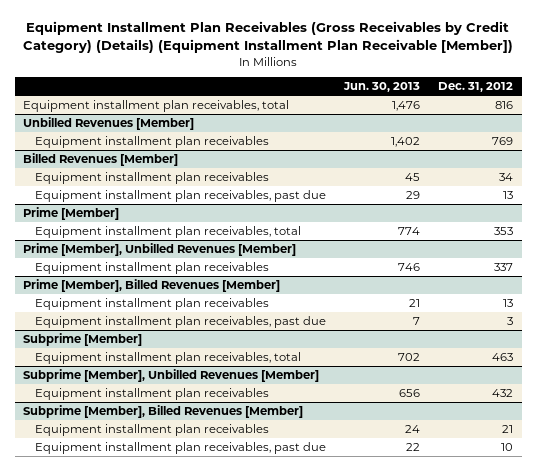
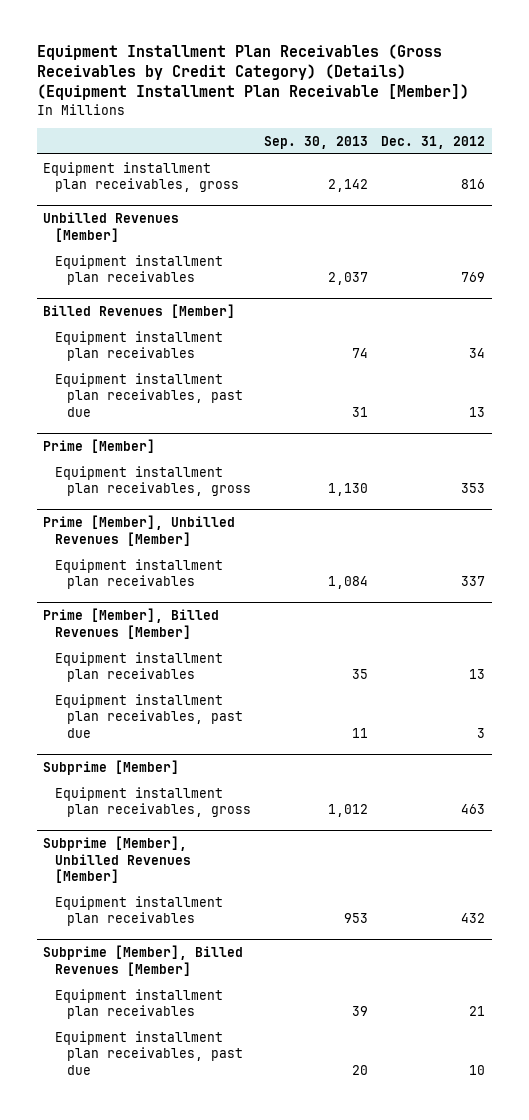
- | Jun. 30, 2013 | Dec. 31, 2012
+ | Sep. 30, 2013 | Dec. 31, 2012
- Equipment installment plan receivables, total | 1,476 | 816
+ Equipment installment plan receivables, gross | 2,142 | 816
@ Prime [Member]
- Equipment installment plan receivables, total | 774 | 353
+ Equipment installment plan receivables, gross | 1,130 | 353
@ Subprime [Member]
- Equipment installment plan receivables, total | 702 | 463
+ Equipment installment plan receivables, gross | 1,012 | 463

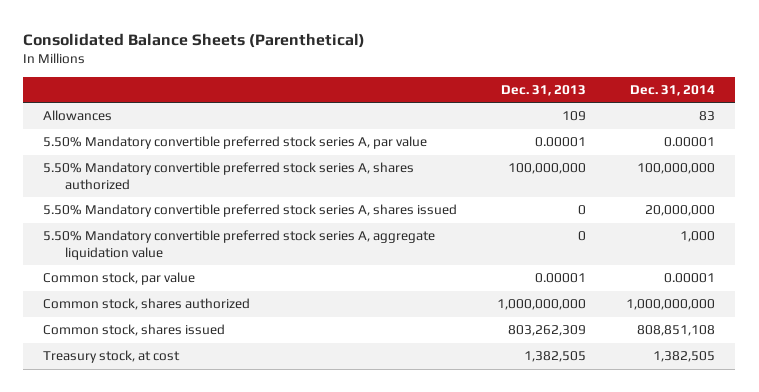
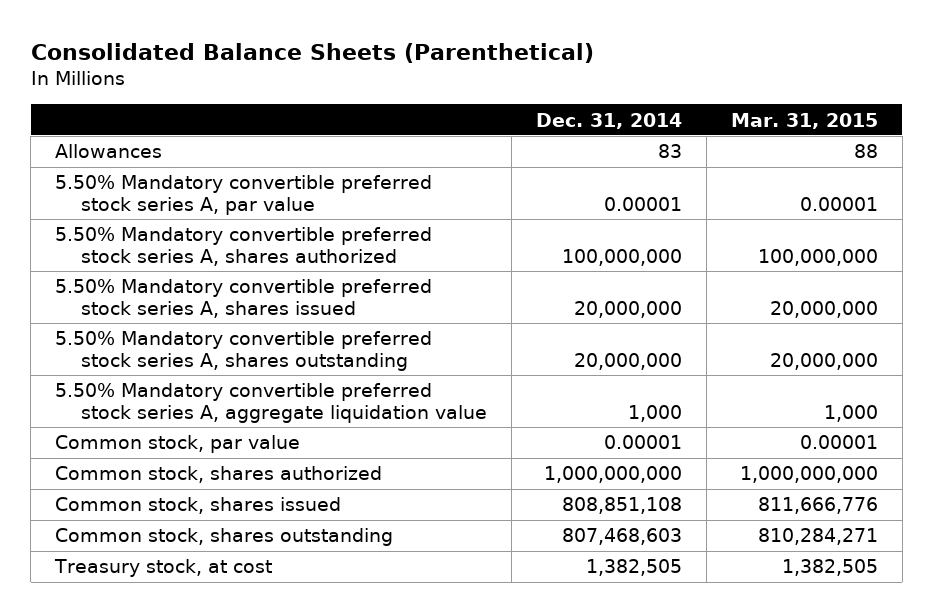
- | Dec. 31, 2013 | Dec. 31, 2014
+ | Dec. 31, 2014 | Mar. 31, 2015
+ 5.50% Mandatory convertible preferred stock series A, shares outstanding | 20,000,000 | 20,000,000
+ Common stock, shares outstanding | 807,468,603 | 810,284,271

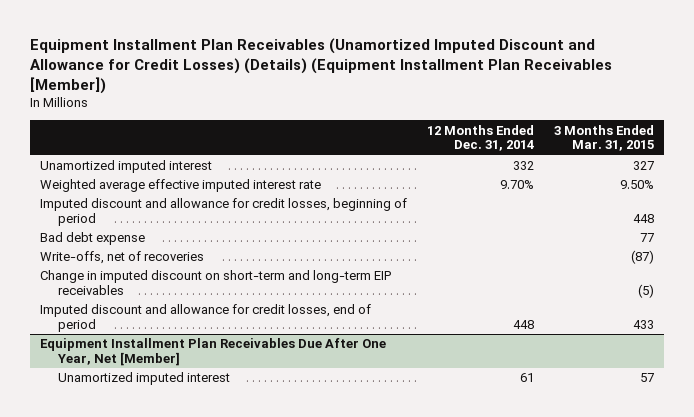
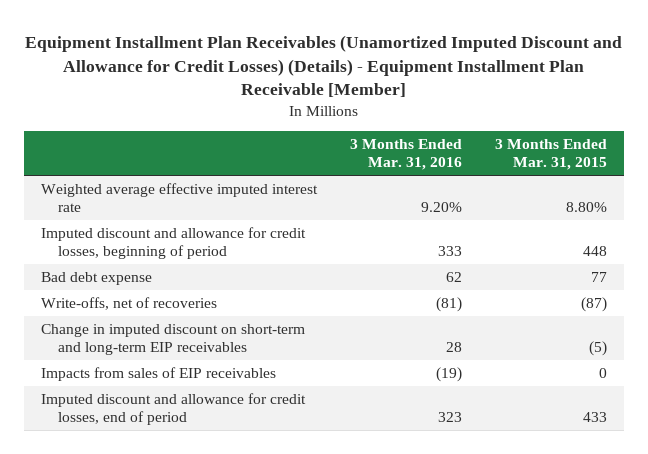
- Equipment Installment Plan Receivables (Unamortized Imputed Discount and Allowance for Credit Losses) (Details) (Equipment Installment Plan Receivables [Member])
+ Equipment Installment Plan Receivables (Unamortized Imputed Discount and Allowance for Credit Losses) (Details) - Equipment Installment Plan Receivable [Member]
- | 12 Months Ended Dec. 31, 2014 | 3 Months Ended Mar. 31, 2015
+ | 3 Months Ended Mar. 31, 2016 | 3 Months Ended Mar. 31, 2015
- Unamortized imputed interest | 332 | 327
- Weighted average effective imputed interest rate | 9.70% | 9.50%
+ Weighted average effective imputed interest rate | 9.20% | 8.80%
+ Impacts from sales of EIP receivables | (19) | 0
- Equipment Installment Plan Receivables Due After One Year, Net [Member]
- Unamortized imputed interest | 61 | 57

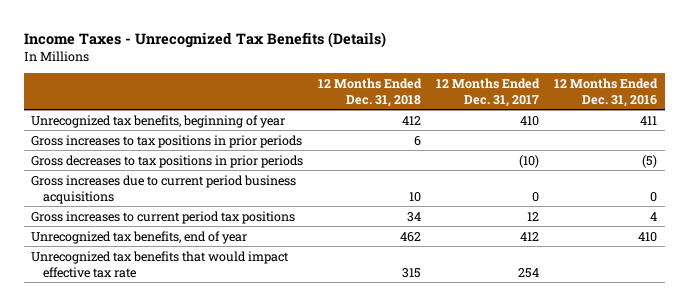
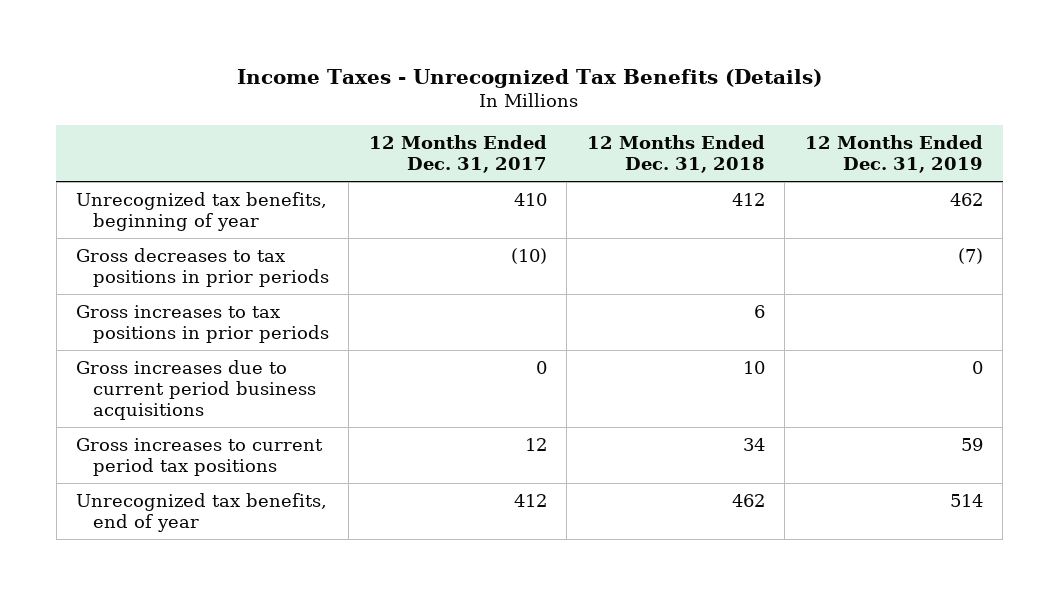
- | 12 Months Ended Dec. 31, 2018 | 12 Months Ended Dec. 31, 2017 | 12 Months Ended Dec. 31, 2016
+ | 12 Months Ended Dec. 31, 2017 | 12 Months Ended Dec. 31, 2018 | 12 Months Ended Dec. 31, 2019
moved down: Gross increases to tax positions in prior periods | | 6 |
- Unrecognized tax benefits that would impact effective tax rate | 315 | 254 |

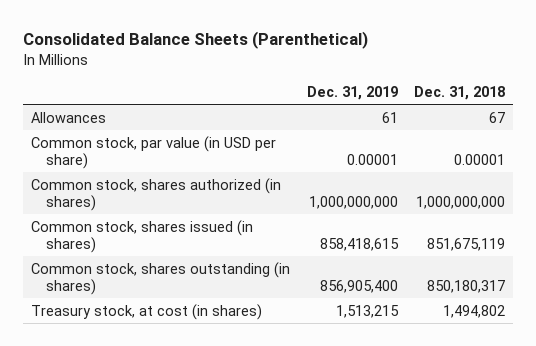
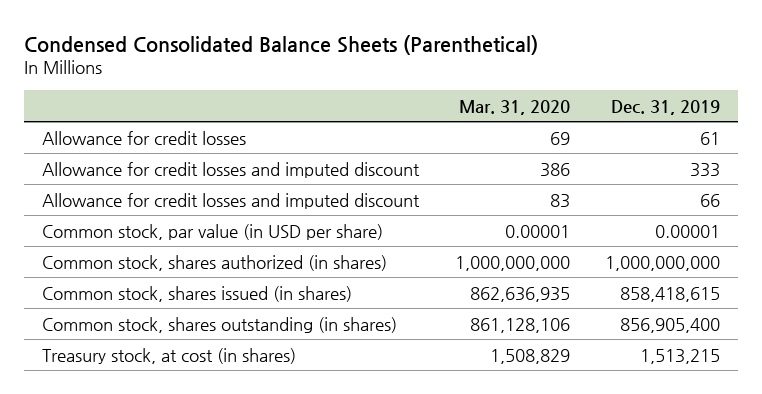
- Consolidated Balance Sheets (Parenthetical)
+ Condensed Consolidated Balance Sheets (Parenthetical)
- | Dec. 31, 2019 | Dec. 31, 2018
+ | Mar. 31, 2020 | Dec. 31, 2019
- Allowances | 61 | 67
+ Allowance for credit losses | 69 | 61
+ Allowance for credit losses and imputed discount | 386 | 333
+ Allowance for credit losses and imputed discount | 83 | 66

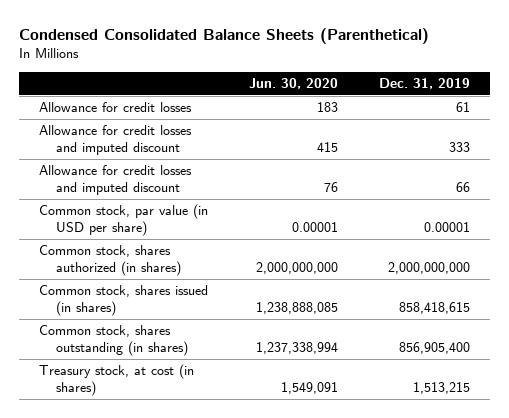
- | Mar. 31, 2020 | Dec. 31, 2019
+ | Jun. 30, 2020 | Dec. 31, 2019
- Common stock, shares authorized (in shares) | 1,000,000,000 | 1,000,000,000
+ Common stock, shares authorized (in shares) | 2,000,000,000 | 2,000,000,000

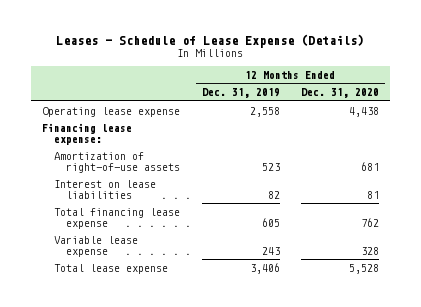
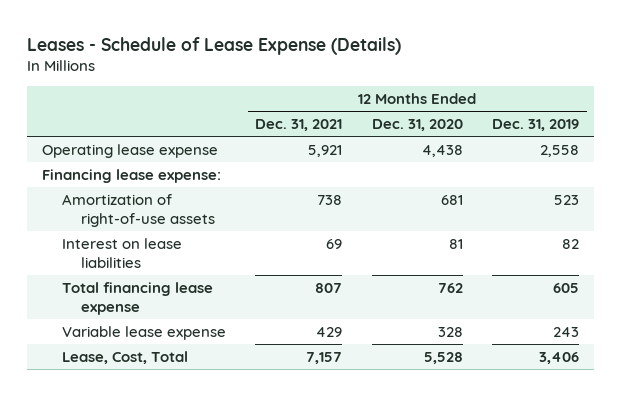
- | 12 Months Ended Dec. 31, 2019 | 12 Months Ended Dec. 31, 2020
+ | 12 Months Ended Dec. 31, 2021 | 12 Months Ended Dec. 31, 2020 | 12 Months Ended Dec. 31, 2019
- Total lease expense | 3,406 | 5,528
+ Lease, Cost, Total | 7,157 | 5,528 | 3,406

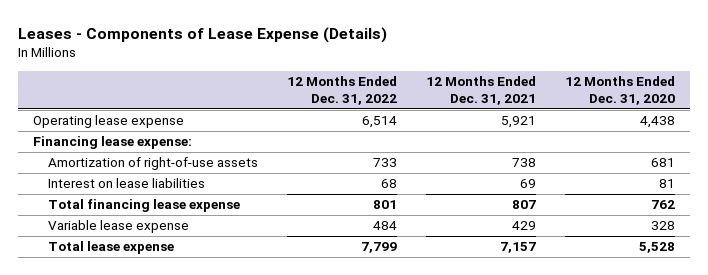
- Leases - Schedule of Lease Expense (Details)
+ Leases - Components of Lease Expense (Details)
- | 12 Months Ended Dec. 31, 2021 | 12 Months Ended Dec. 31, 2020 | 12 Months Ended Dec. 31, 2019
+ | 12 Months Ended Dec. 31, 2022 | 12 Months Ended Dec. 31, 2021 | 12 Months Ended Dec. 31, 2020
- Lease, Cost, Total | 7,157 | 5,528 | 3,406
+ Total lease expense | 7,799 | 7,157 | 5,528

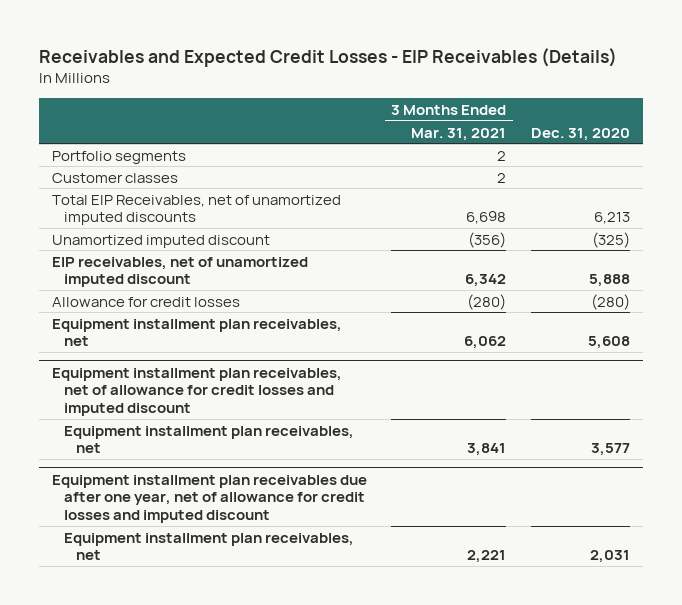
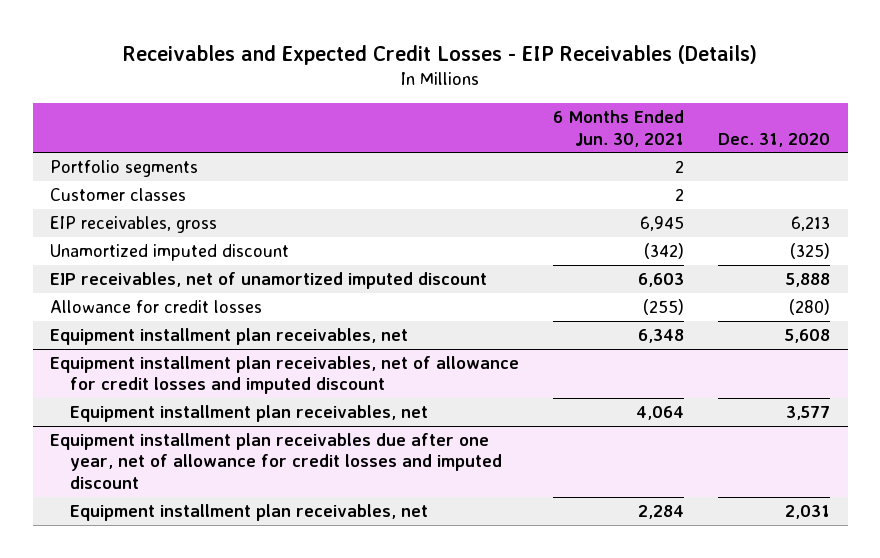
- | 3 Months Ended Mar. 31, 2021 | Dec. 31, 2020
+ | 6 Months Ended Jun. 30, 2021 | Dec. 31, 2020
- Total EIP Receivables, net of unamortized imputed discounts | 6,698 | 6,213
+ EIP receivables, gross | 6,945 | 6,213

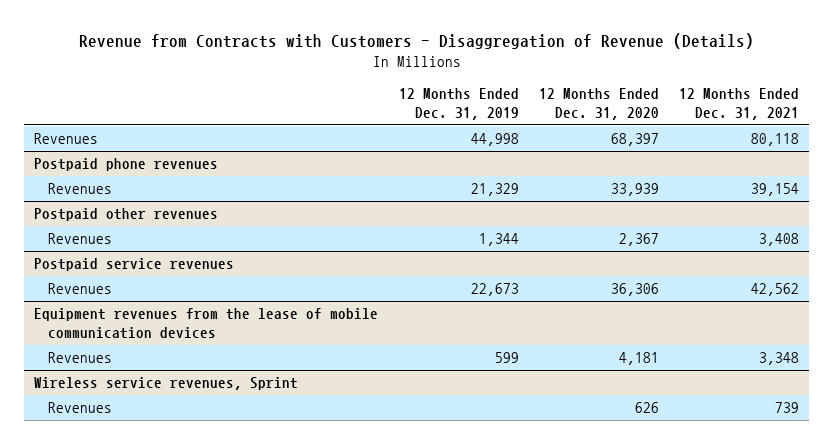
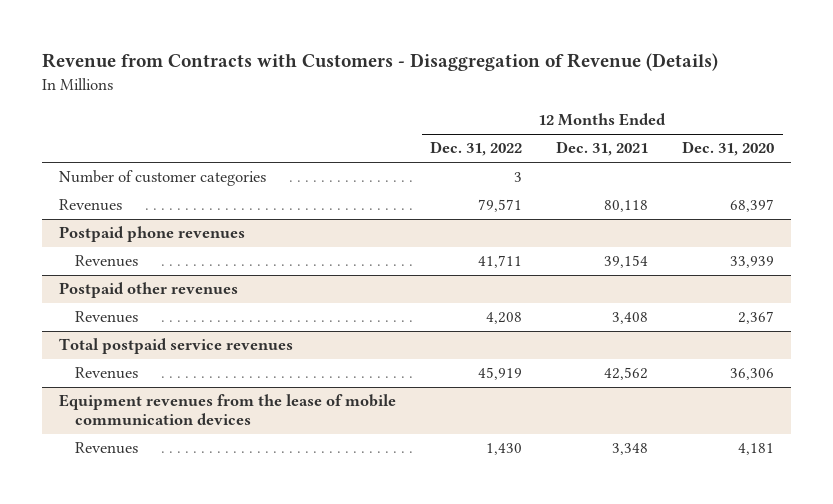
- | 12 Months Ended Dec. 31, 2019 | 12 Months Ended Dec. 31, 2020 | 12 Months Ended Dec. 31, 2021
+ | 12 Months Ended Dec. 31, 2022 | 12 Months Ended Dec. 31, 2021 | 12 Months Ended Dec. 31, 2020
+ Number of customer categories | 3 | |
- Postpaid service revenues
+ Total postpaid service revenues
- Wireless service revenues, Sprint
- Revenues | | 626 | 739

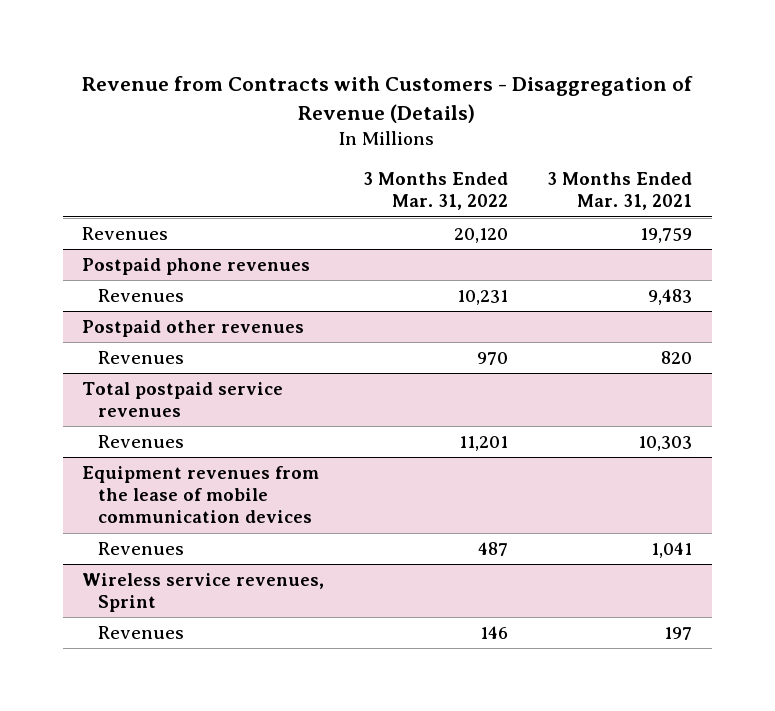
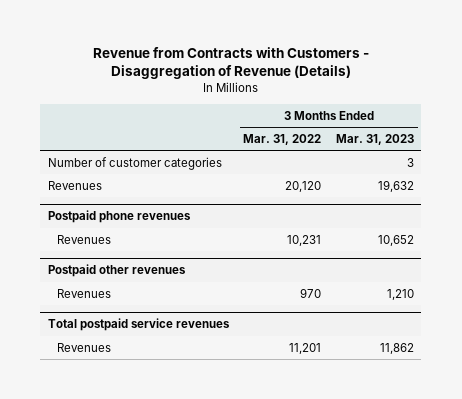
- | 3 Months Ended Mar. 31, 2022 | 3 Months Ended Mar. 31, 2021
+ | 3 Months Ended Mar. 31, 2022 | 3 Months Ended Mar. 31, 2023
+ Number of customer categories | | 3
- Equipment revenues from the lease of mobile communication devices
- Revenues | 487 | 1,041
- Wireless service revenues, Sprint
- Revenues | 146 | 197

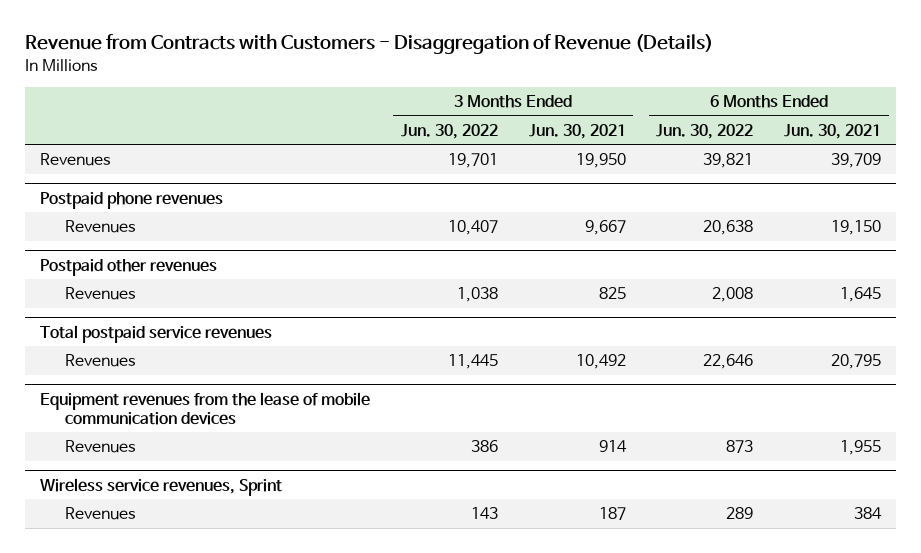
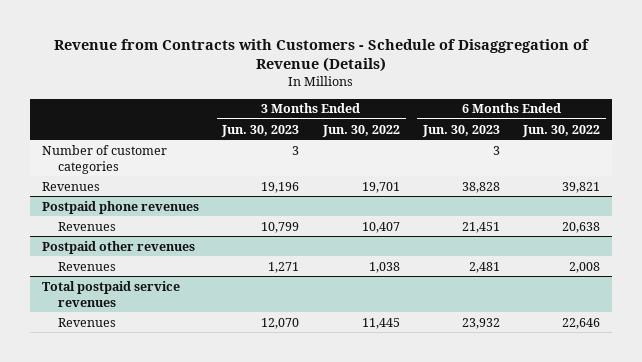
- Revenue from Contracts with Customers - Disaggregation of Revenue (Details)
+ Revenue from Contracts with Customers - Schedule of Disaggregation of Revenue (Details)
- | 3 Months Ended Jun. 30, 2022 | 3 Months Ended Jun. 30, 2021 | 6 Months Ended Jun. 30, 2022 | 6 Months Ended Jun. 30, 2021
+ | 3 Months Ended Jun. 30, 2023 | 3 Months Ended Jun. 30, 2022 | 6 Months Ended Jun. 30, 2023 | 6 Months Ended Jun. 30, 2022
+ Number of customer categories | 3 | | 3 |
- Equipment revenues from the lease of mobile communication devices
- Revenues | 386 | 914 | 873 | 1,955
- Wireless service revenues, Sprint
- Revenues | 143 | 187 | 289 | 384

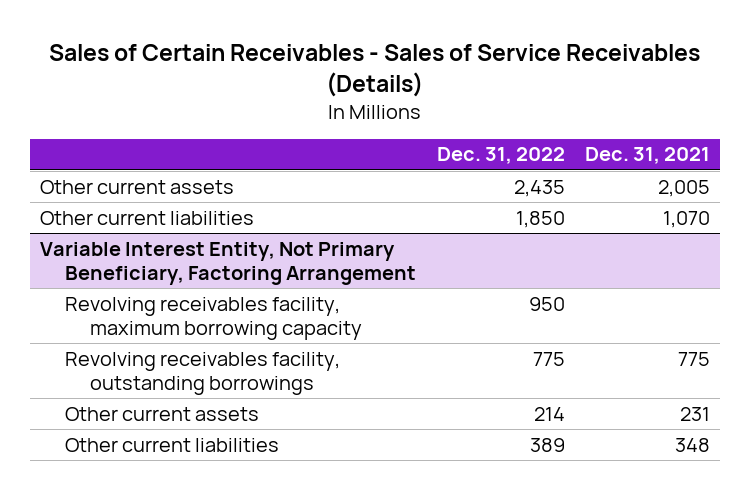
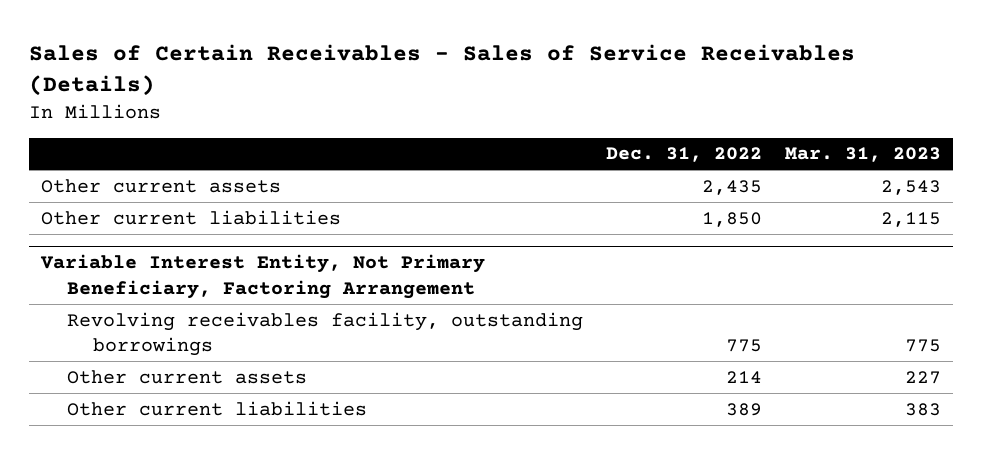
- | Dec. 31, 2022 | Dec. 31, 2021
+ | Dec. 31, 2022 | Mar. 31, 2023
@ Variable Interest Entity, Not Primary Beneficiary, Factoring Arrangement
- Revolving receivables facility, maximum borrowing capacity | 950 |

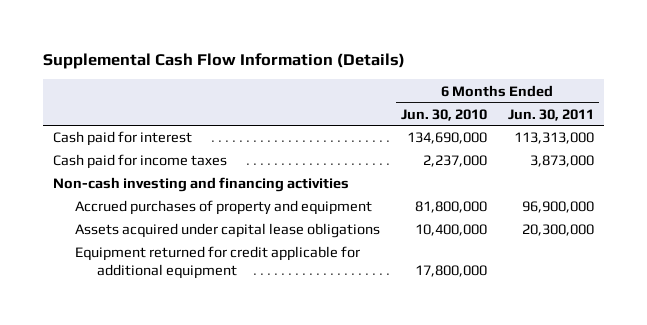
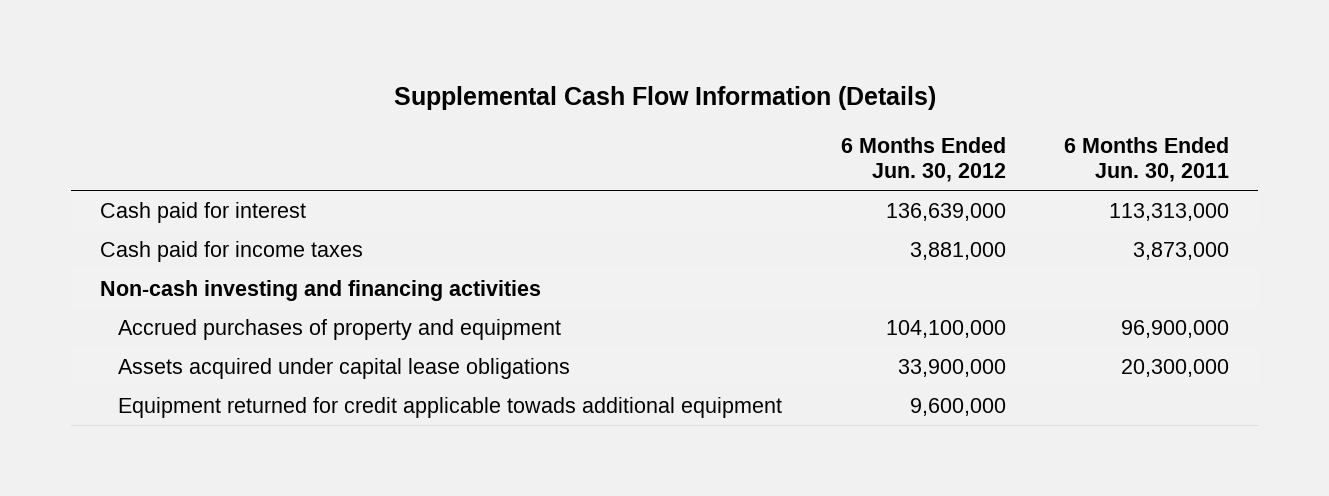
- | 6 Months Ended Jun. 30, 2010 | 6 Months Ended Jun. 30, 2011
+ | 6 Months Ended Jun. 30, 2012 | 6 Months Ended Jun. 30, 2011
- Equipment returned for credit applicable for additional equipment | 17,800,000 |
+ Equipment returned for credit applicable towads additional equipment | 9,600,000 |

